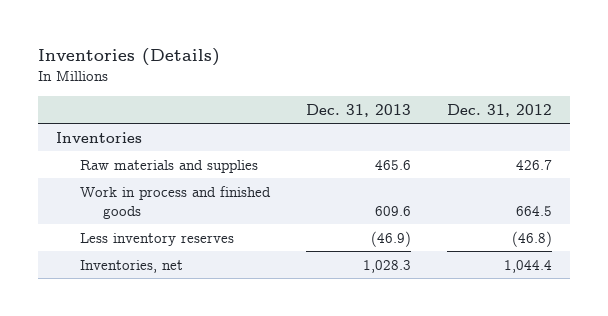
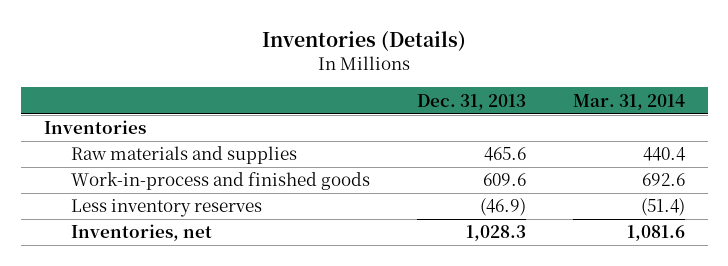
- | Dec. 31, 2013 | Dec. 31, 2012
+ | Dec. 31, 2013 | Mar. 31, 2014
- Work in process and finished goods | 609.6 | 664.5
+ Work-in-process and finished goods | 609.6 | 692.6

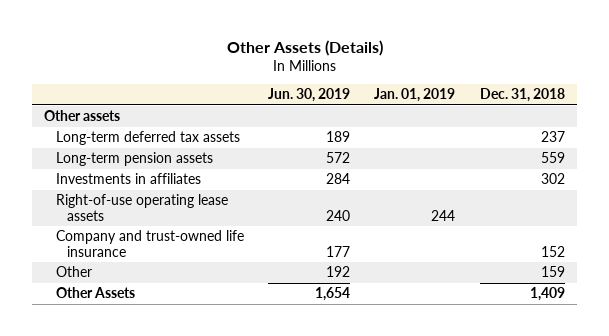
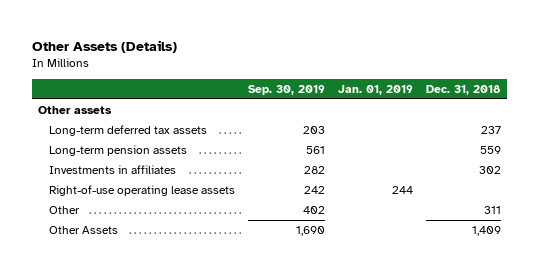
- | Jun. 30, 2019 | Jan. 01, 2019 | Dec. 31, 2018
+ | Sep. 30, 2019 | Jan. 01, 2019 | Dec. 31, 2018
- Company and trust-owned life insurance | 177 | | 152
- Other | 192 | | 159
+ Other | 402 | | 311

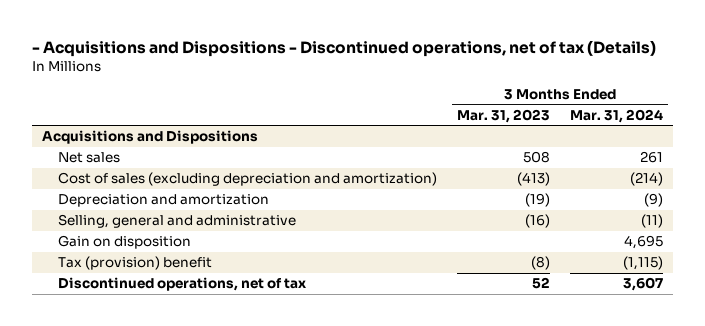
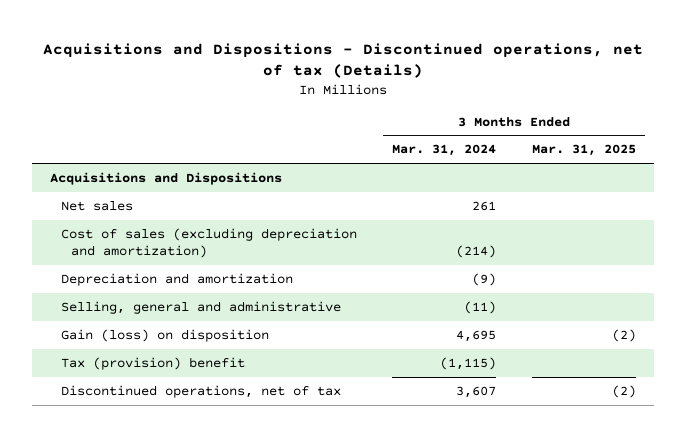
- - Acquisitions and Dispositions - Discontinued operations, net of tax (Details)
+ Acquisitions and Dispositions - Discontinued operations, net of tax (Details)
- | 3 Months Ended Mar. 31, 2023 | 3 Months Ended Mar. 31, 2024
+ | 3 Months Ended Mar. 31, 2024 | 3 Months Ended Mar. 31, 2025
- Gain on disposition | | 4,695
+ Gain (loss) on disposition | 4,695 | (2)

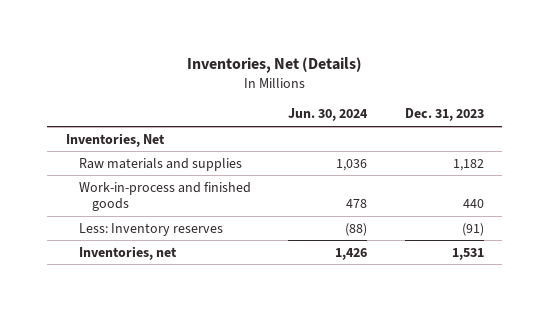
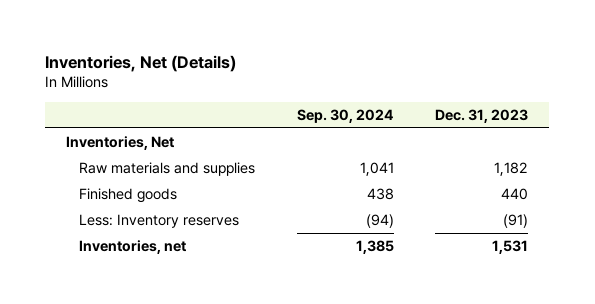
- | Jun. 30, 2024 | Dec. 31, 2023
+ | Sep. 30, 2024 | Dec. 31, 2023
- Work-in-process and finished goods | 478 | 440
+ Finished goods | 438 | 440

